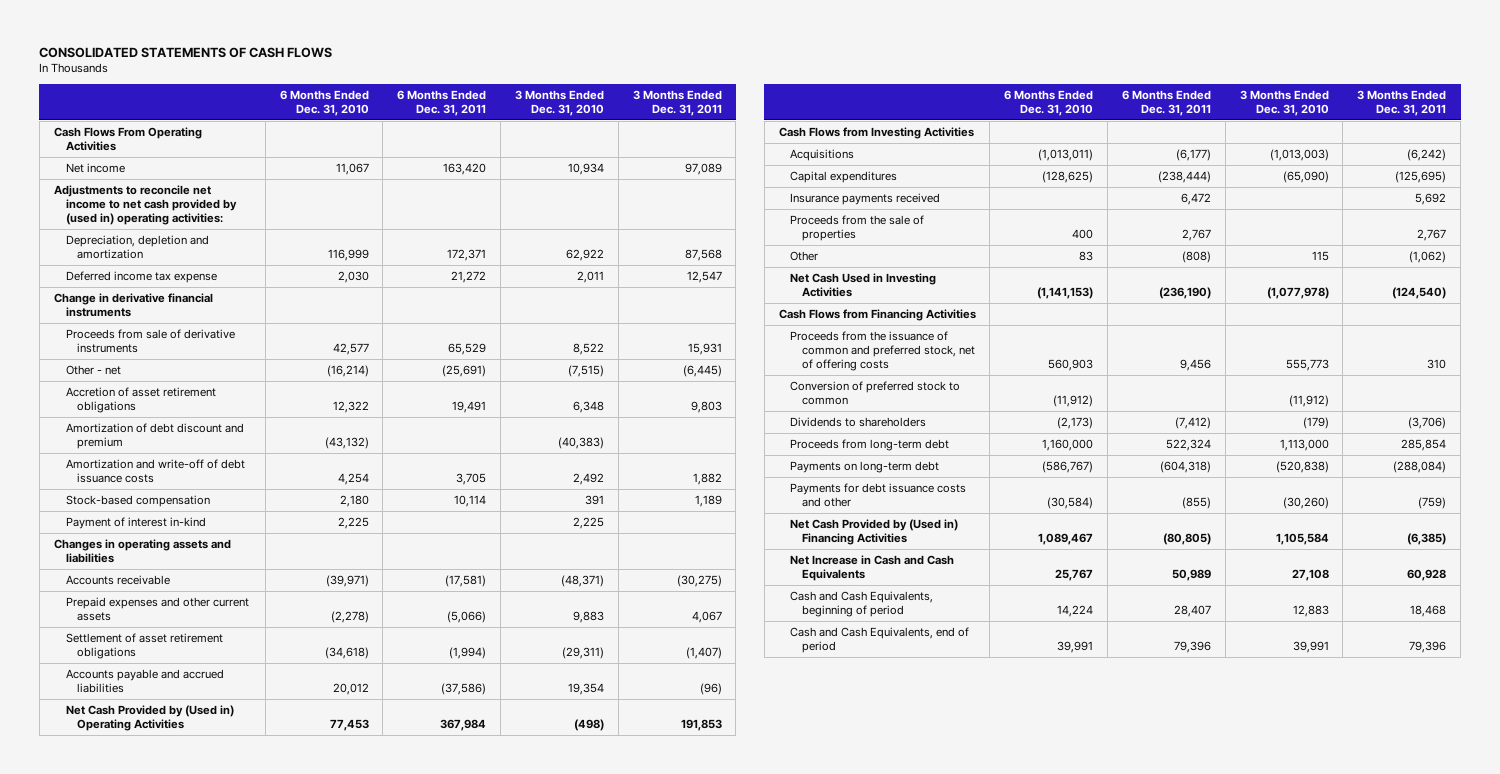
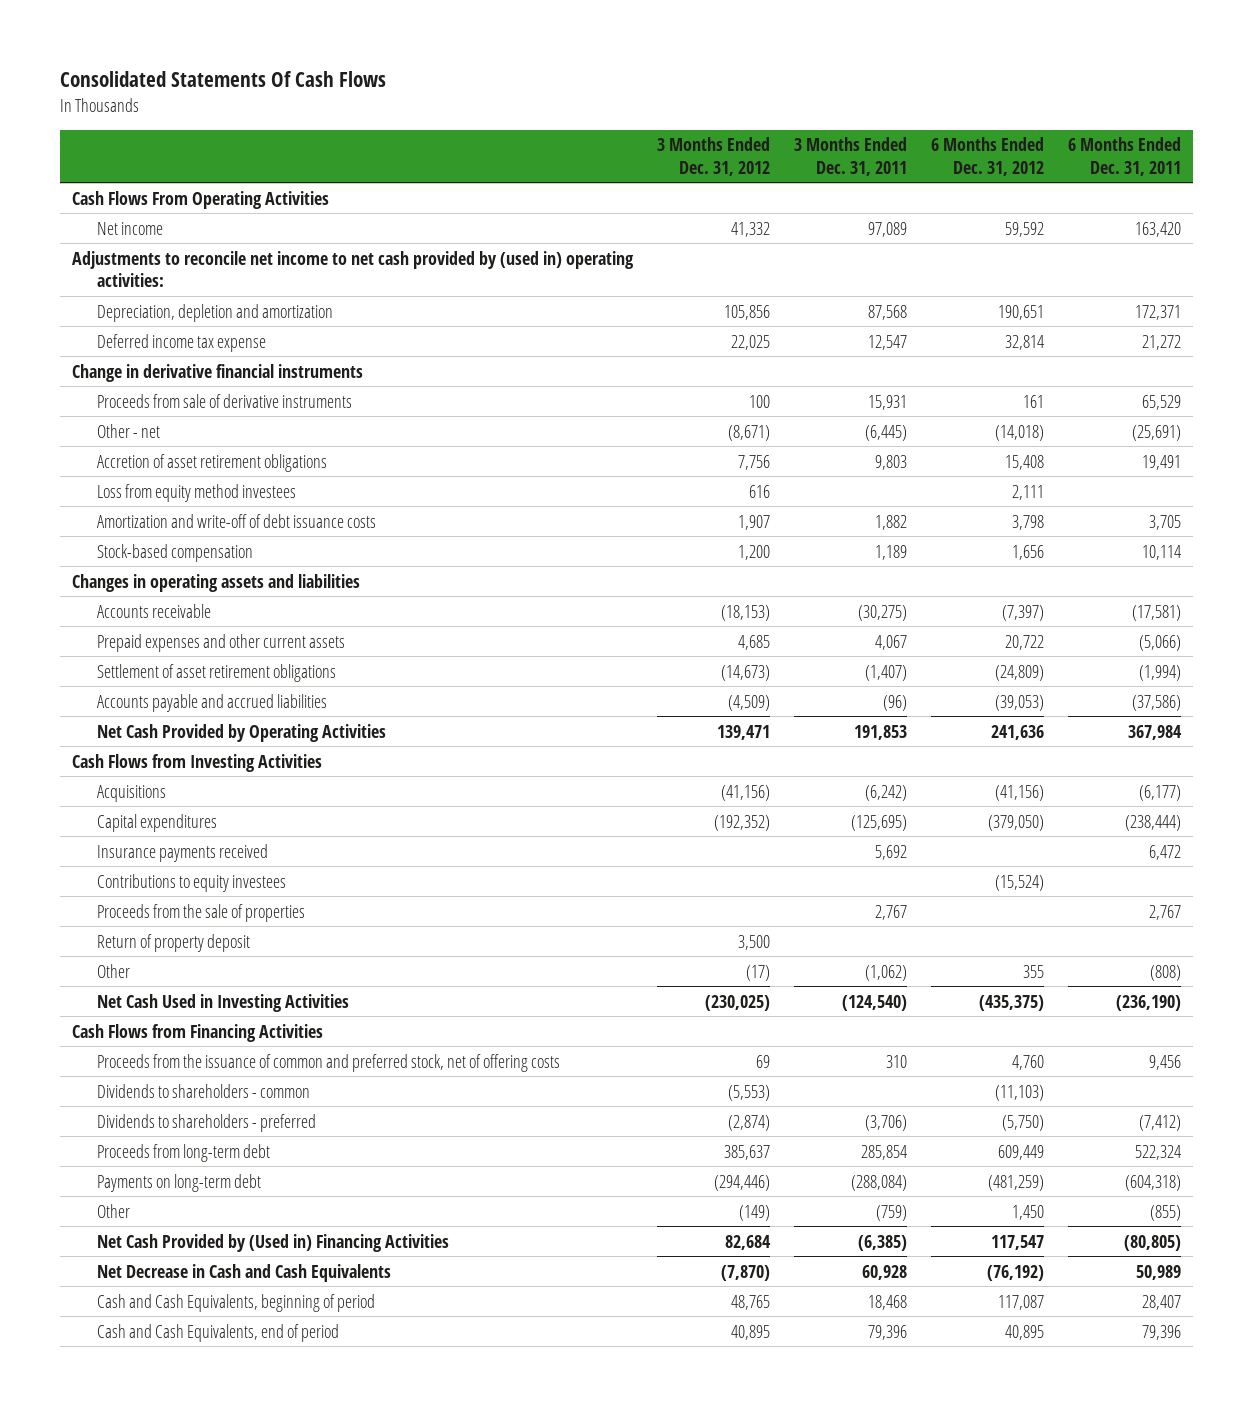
- CONSOLIDATED STATEMENTS OF CASH FLOWS
+ Consolidated Statements Of Cash Flows
- | 6 Months Ended Dec. 31, 2010 | 6 Months Ended Dec. 31, 2011 | 3 Months Ended Dec. 31, 2010 | 3 Months Ended Dec. 31, 2011
+ | 3 Months Ended Dec. 31, 2012 | 3 Months Ended Dec. 31, 2011 | 6 Months Ended Dec. 31, 2012 | 6 Months Ended Dec. 31, 2011
- Amortization of debt discount and premium | (43,132) | | (40,383) |
+ Loss from equity method investees | 616 | | 2,111 |
- Payment of interest in-kind | 2,225 | | 2,225 |
- Net Cash Provided by (Used in) Operating Activities | 77,453 | 367,984 | (498) | 191,853
+ Net Cash Provided by Operating Activities | 139,471 | 191,853 | 241,636 | 367,984
+ Contributions to equity investees | | | (15,524) |
+ Return of property deposit | 3,500 | | |
- Conversion of preferred stock to common | (11,912) | | (11,912) |
- Dividends to shareholders | (2,173) | (7,412) | (179) | (3,706)
+ Dividends to shareholders - common | (5,553) | | (11,103) |
+ Dividends to shareholders - preferred | (2,874) | (3,706) | (5,750) | (7,412)
- Payments for debt issuance costs and other | (30,584) | (855) | (30,260) | (759)
+ Other | (149) | (759) | 1,450 | (855)
- Net Increase in Cash and Cash Equivalents | 25,767 | 50,989 | 27,108 | 60,928
+ Net Decrease in Cash and Cash Equivalents | (7,870) | 60,928 | (76,192) | 50,989

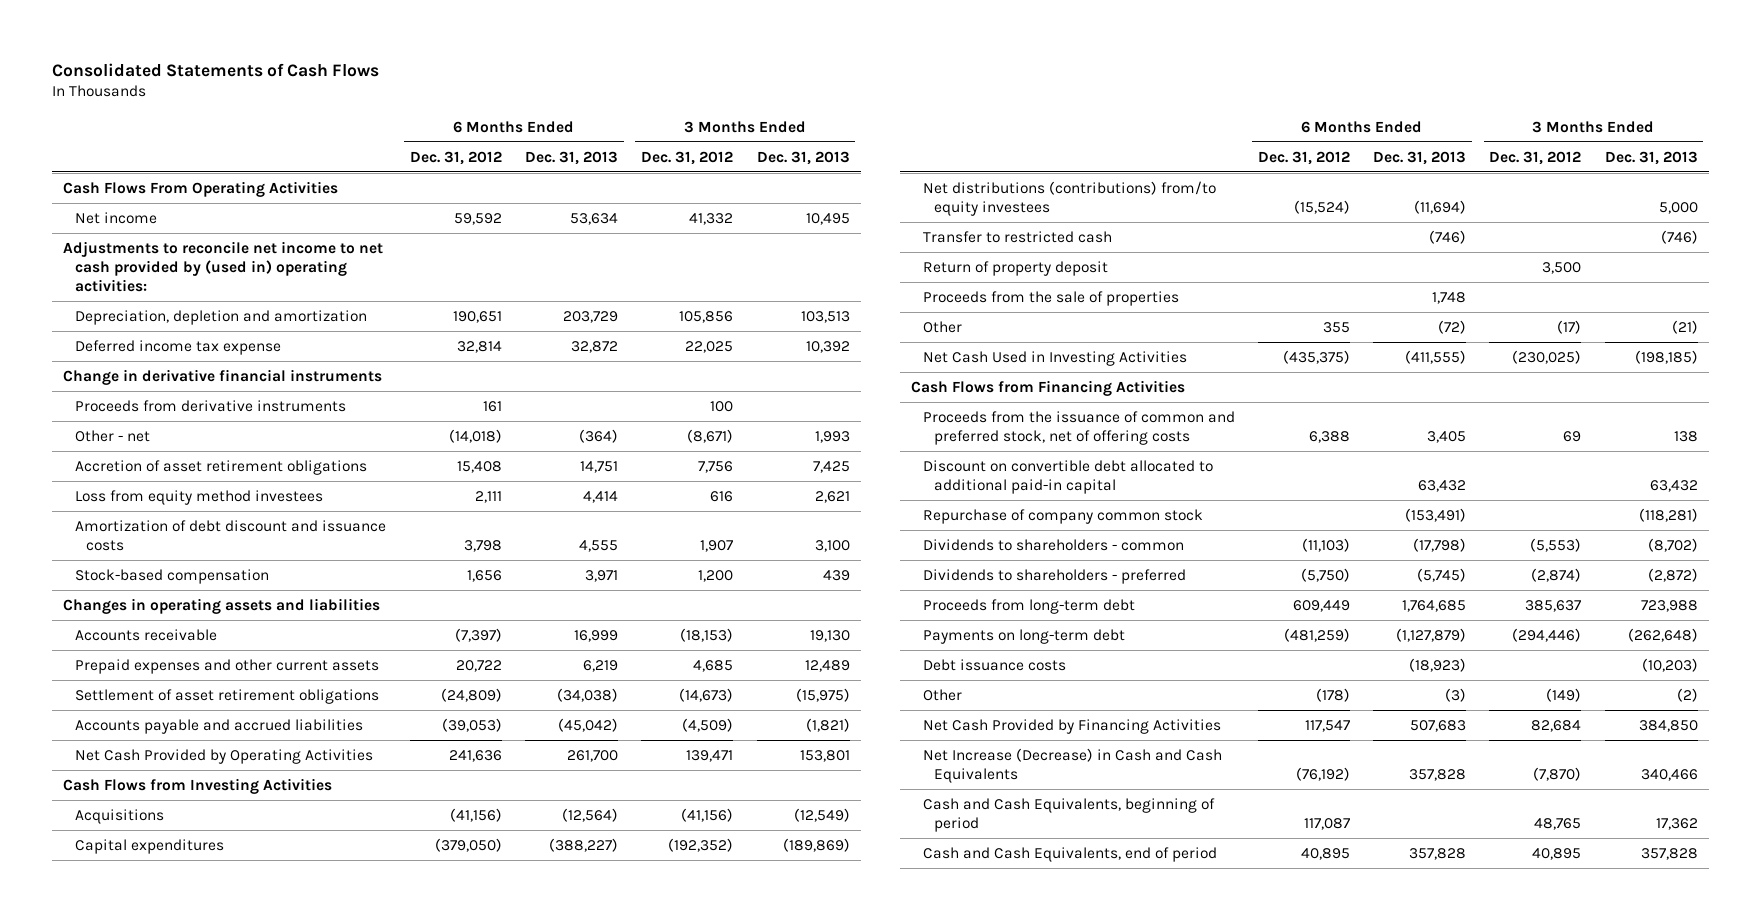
- Consolidated Statements Of Cash Flows
+ Consolidated Statements of Cash Flows
- | 3 Months Ended Dec. 31, 2012 | 3 Months Ended Dec. 31, 2011 | 6 Months Ended Dec. 31, 2012 | 6 Months Ended Dec. 31, 2011
+ | 6 Months Ended Dec. 31, 2012 | 6 Months Ended Dec. 31, 2013 | 3 Months Ended Dec. 31, 2012 | 3 Months Ended Dec. 31, 2013
- Proceeds from sale of derivative instruments | 100 | 15,931 | 161 | 65,529
+ Proceeds from derivative instruments | 161 | | 100 |
- Amortization and write-off of debt issuance costs | 1,907 | 1,882 | 3,798 | 3,705
+ Amortization of debt discount and issuance costs | 3,798 | 4,555 | 1,907 | 3,100
- Insurance payments received | | 5,692 | | 6,472
- Contributions to equity investees | | | (15,524) |
+ Net distributions (contributions) from/to equity investees | (15,524) | (11,694) | | 5,000
+ Transfer to restricted cash | | (746) | | (746)
moved down: Proceeds from the sale of properties | | 1,748 | |
- Proceeds from the issuance of common and preferred stock, net of offering costs | 69 | 310 | 4,760 | 9,456
+ Proceeds from the issuance of common and preferred stock, net of offering costs | 6,388 | 3,405 | 69 | 138
+ Discount on convertible debt allocated to additional paid-in capital | | 63,432 | | 63,432
+ Repurchase of company common stock | | (153,491) | | (118,281)
- Other | (149) | (759) | 1,450 | (855)
- Net Cash Provided by (Used in) Financing Activities | 82,684 | (6,385) | 117,547 | (80,805)
- Net Decrease in Cash and Cash Equivalents | (7,870) | 60,928 | (76,192) | 50,989
+ Debt issuance costs | | (18,923) | | (10,203)
+ Other | (178) | (3) | (149) | (2)
+ Net Cash Provided by Financing Activities | 117,547 | 507,683 | 82,684 | 384,850
+ Net Increase (Decrease) in Cash and Cash Equivalents | (76,192) | 357,828 | (7,870) | 340,466

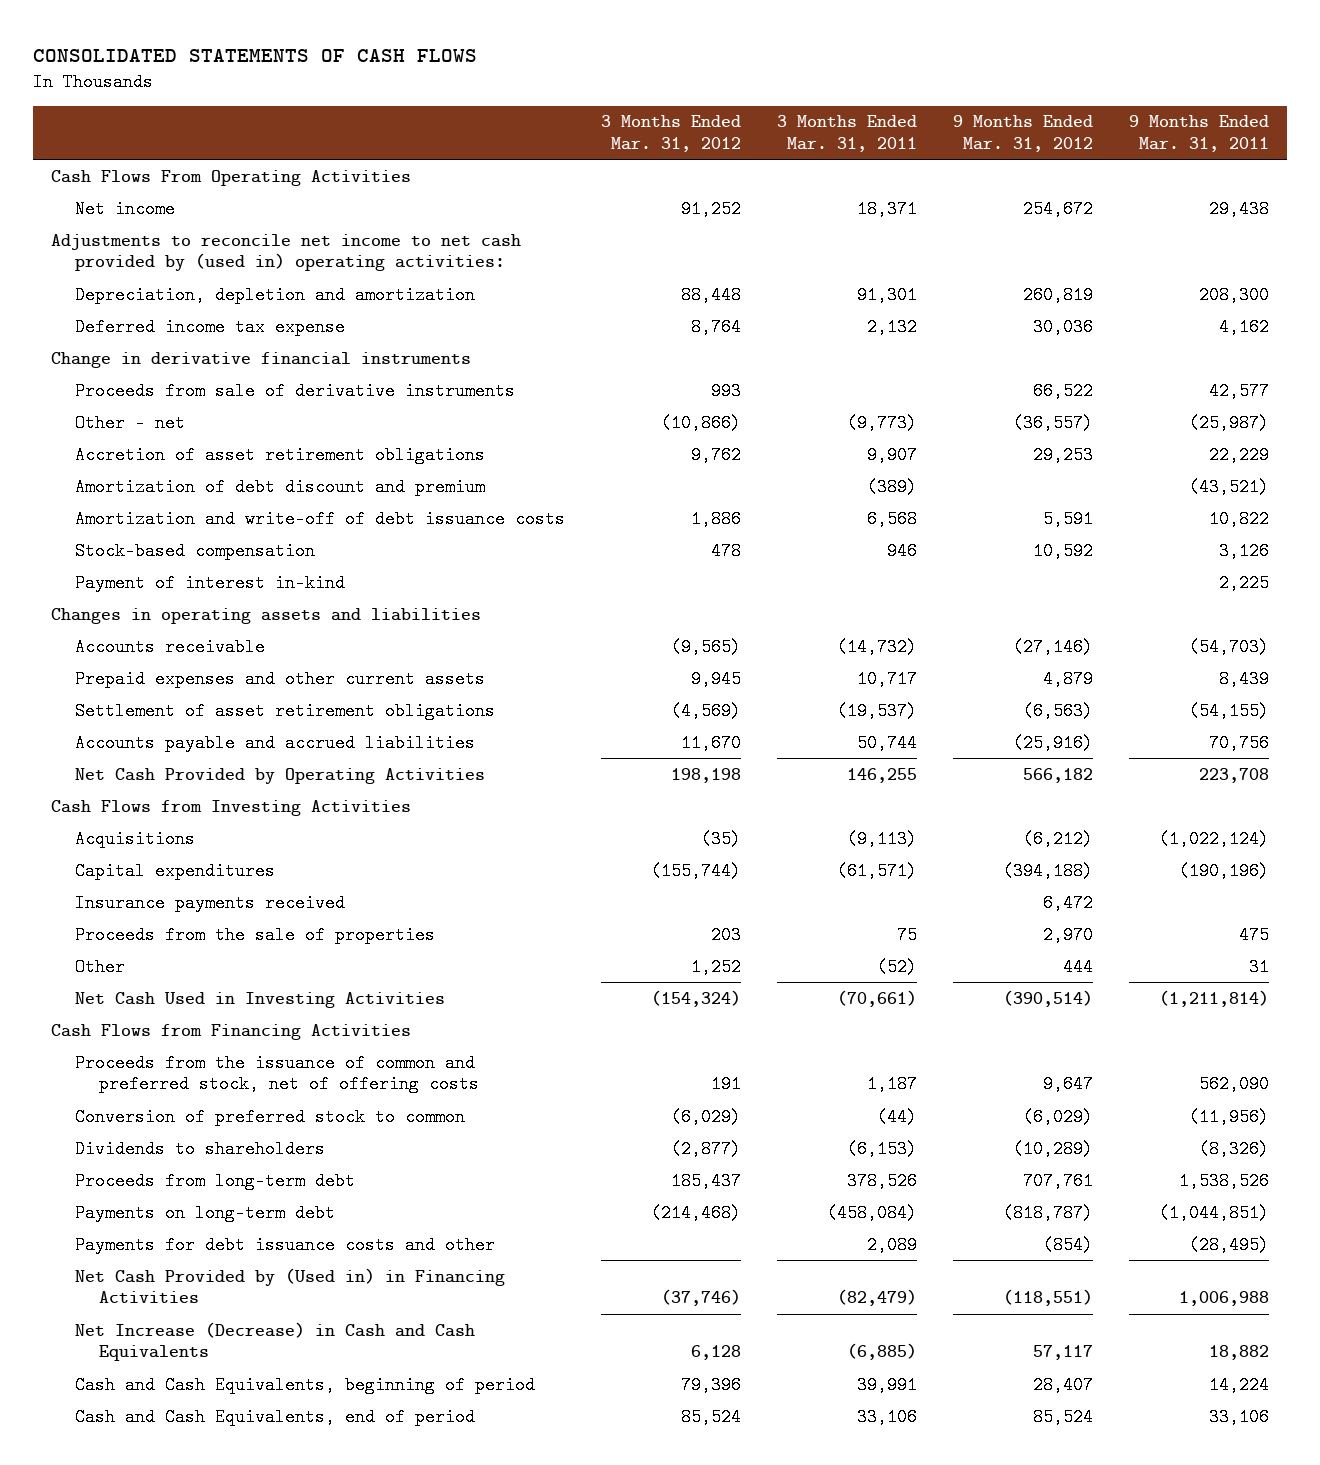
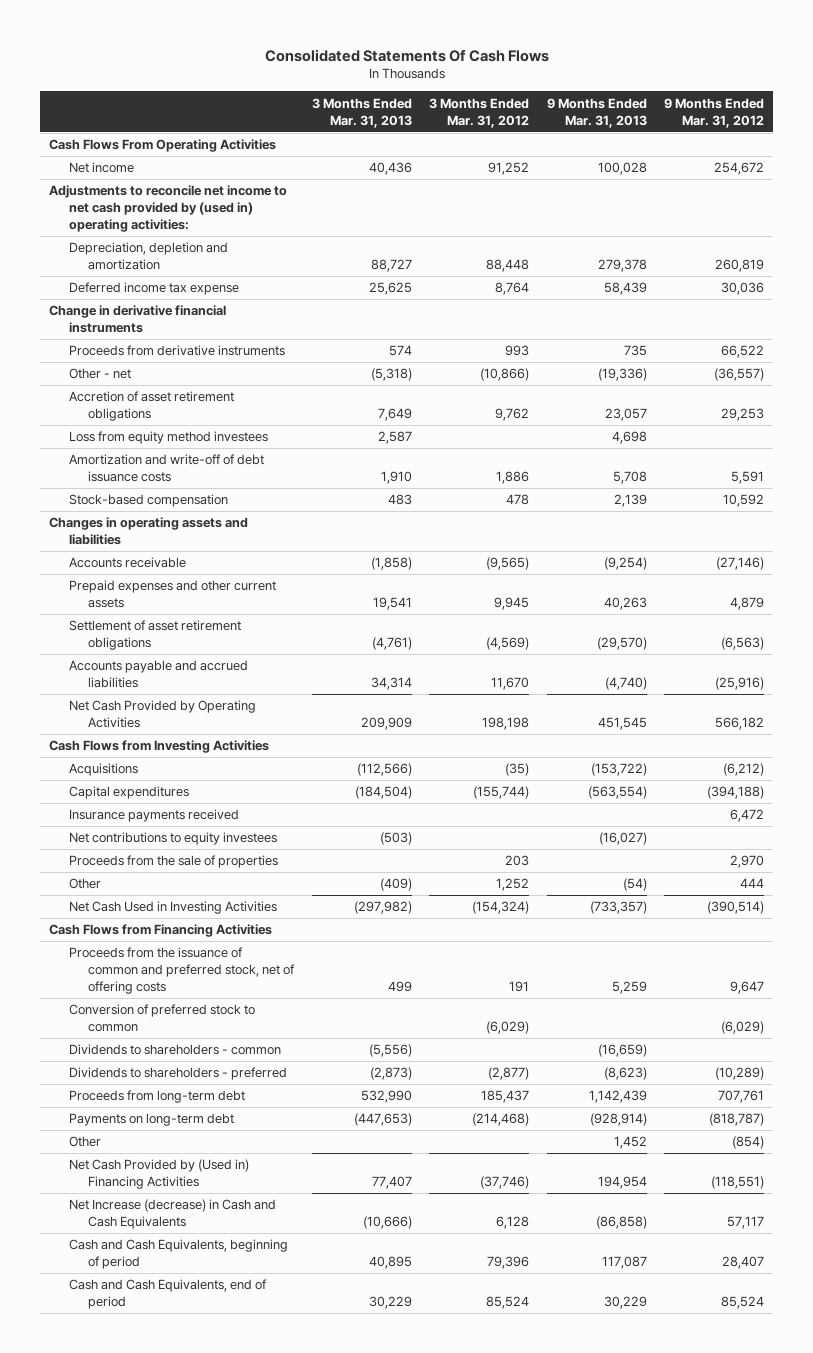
- CONSOLIDATED STATEMENTS OF CASH FLOWS
+ Consolidated Statements Of Cash Flows
- | 3 Months Ended Mar. 31, 2012 | 3 Months Ended Mar. 31, 2011 | 9 Months Ended Mar. 31, 2012 | 9 Months Ended Mar. 31, 2011
+ | 3 Months Ended Mar. 31, 2013 | 3 Months Ended Mar. 31, 2012 | 9 Months Ended Mar. 31, 2013 | 9 Months Ended Mar. 31, 2012
- Proceeds from sale of derivative instruments | 993 | | 66,522 | 42,577
+ Proceeds from derivative instruments | 574 | 993 | 735 | 66,522
- Amortization of debt discount and premium | | (389) | | (43,521)
+ Loss from equity method investees | 2,587 | | 4,698 |
- Payment of interest in-kind | | | | 2,225
+ Net contributions to equity investees | (503) | | (16,027) |
- Dividends to shareholders | (2,877) | (6,153) | (10,289) | (8,326)
+ Dividends to shareholders - common | (5,556) | | (16,659) |
+ Dividends to shareholders - preferred | (2,873) | (2,877) | (8,623) | (10,289)
- Payments for debt issuance costs and other | | 2,089 | (854) | (28,495)
- Net Cash Provided by (Used in) in Financing Activities | (37,746) | (82,479) | (118,551) | 1,006,988
- Net Increase (Decrease) in Cash and Cash Equivalents | 6,128 | (6,885) | 57,117 | 18,882
+ Other | | | 1,452 | (854)
+ Net Cash Provided by (Used in) Financing Activities | 77,407 | (37,746) | 194,954 | (118,551)
+ Net Increase (decrease) in Cash and Cash Equivalents | (10,666) | 6,128 | (86,858) | 57,117

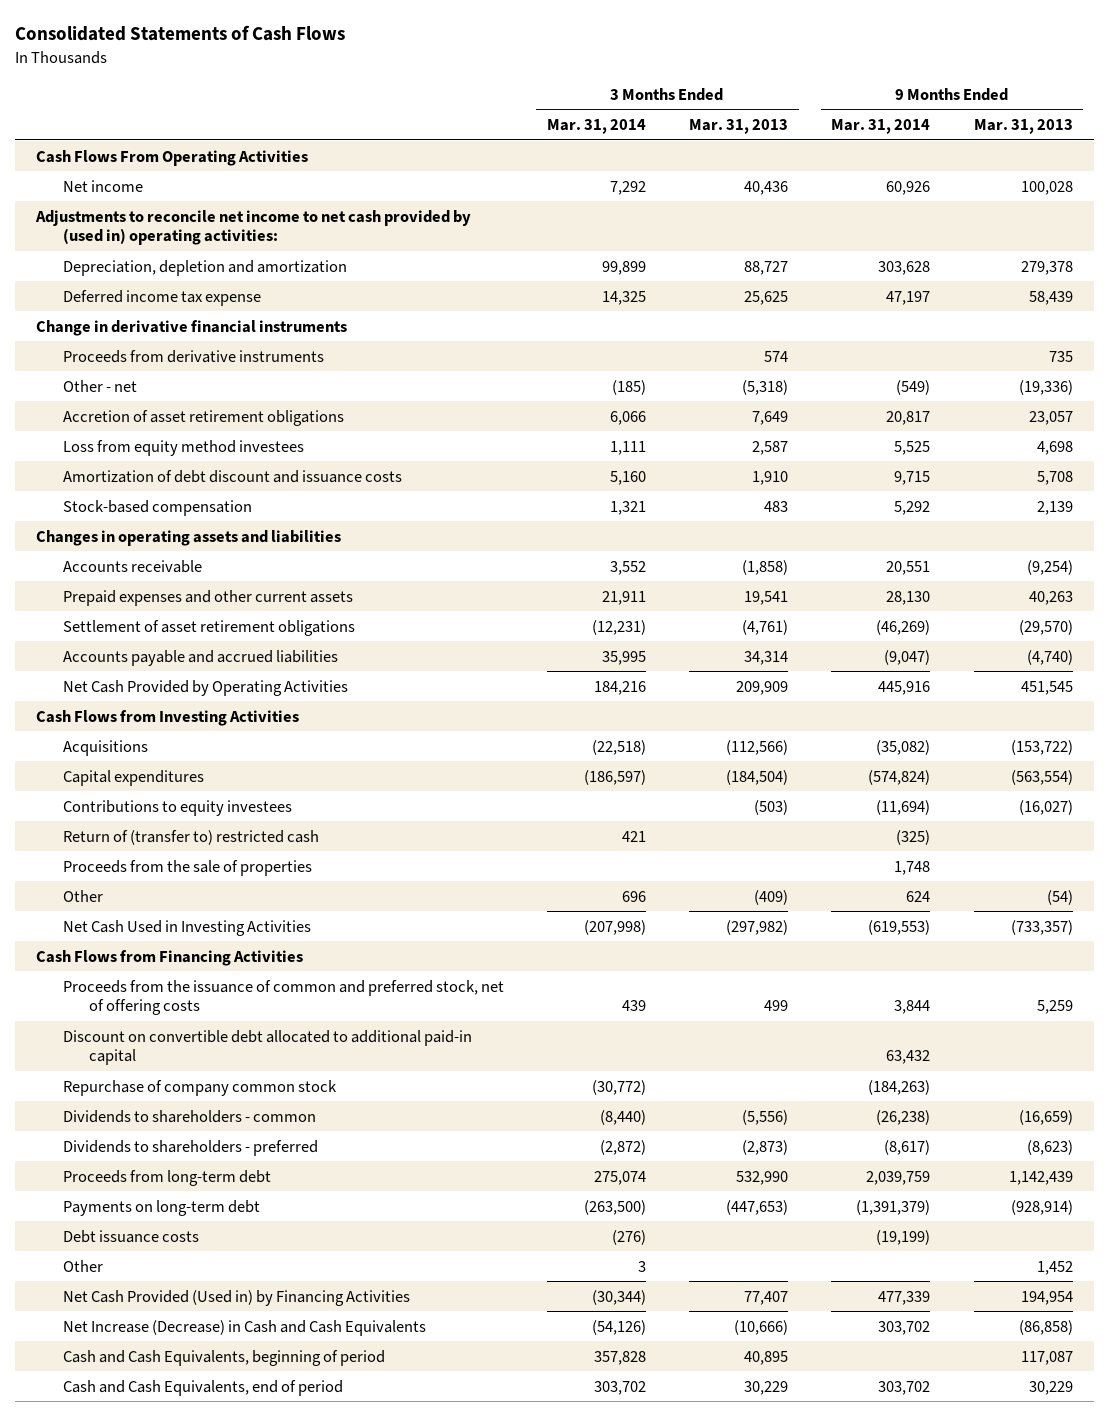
- Consolidated Statements Of Cash Flows
+ Consolidated Statements of Cash Flows
- | 3 Months Ended Mar. 31, 2013 | 3 Months Ended Mar. 31, 2012 | 9 Months Ended Mar. 31, 2013 | 9 Months Ended Mar. 31, 2012
+ | 3 Months Ended Mar. 31, 2014 | 3 Months Ended Mar. 31, 2013 | 9 Months Ended Mar. 31, 2014 | 9 Months Ended Mar. 31, 2013
- Amortization and write-off of debt issuance costs | 1,910 | 1,886 | 5,708 | 5,591
+ Amortization of debt discount and issuance costs | 5,160 | 1,910 | 9,715 | 5,708
- Insurance payments received | | | | 6,472
- Net contributions to equity investees | (503) | | (16,027) |
+ Contributions to equity investees | | (503) | (11,694) | (16,027)
+ Return of (transfer to) restricted cash | 421 | | (325) |
- Conversion of preferred stock to common | | (6,029) | | (6,029)
+ Discount on convertible debt allocated to additional paid-in capital | | | 63,432 |
+ Repurchase of company common stock | (30,772) | | (184,263) |
+ Debt issuance costs | (276) | | (19,199) |
- Net Cash Provided by (Used in) Financing Activities | 77,407 | (37,746) | 194,954 | (118,551)
- Net Increase (decrease) in Cash and Cash Equivalents | (10,666) | 6,128 | (86,858) | 57,117
+ Net Cash Provided (Used in) by Financing Activities | (30,344) | 77,407 | 477,339 | 194,954
+ Net Increase (Decrease) in Cash and Cash Equivalents | (54,126) | (10,666) | 303,702 | (86,858)

